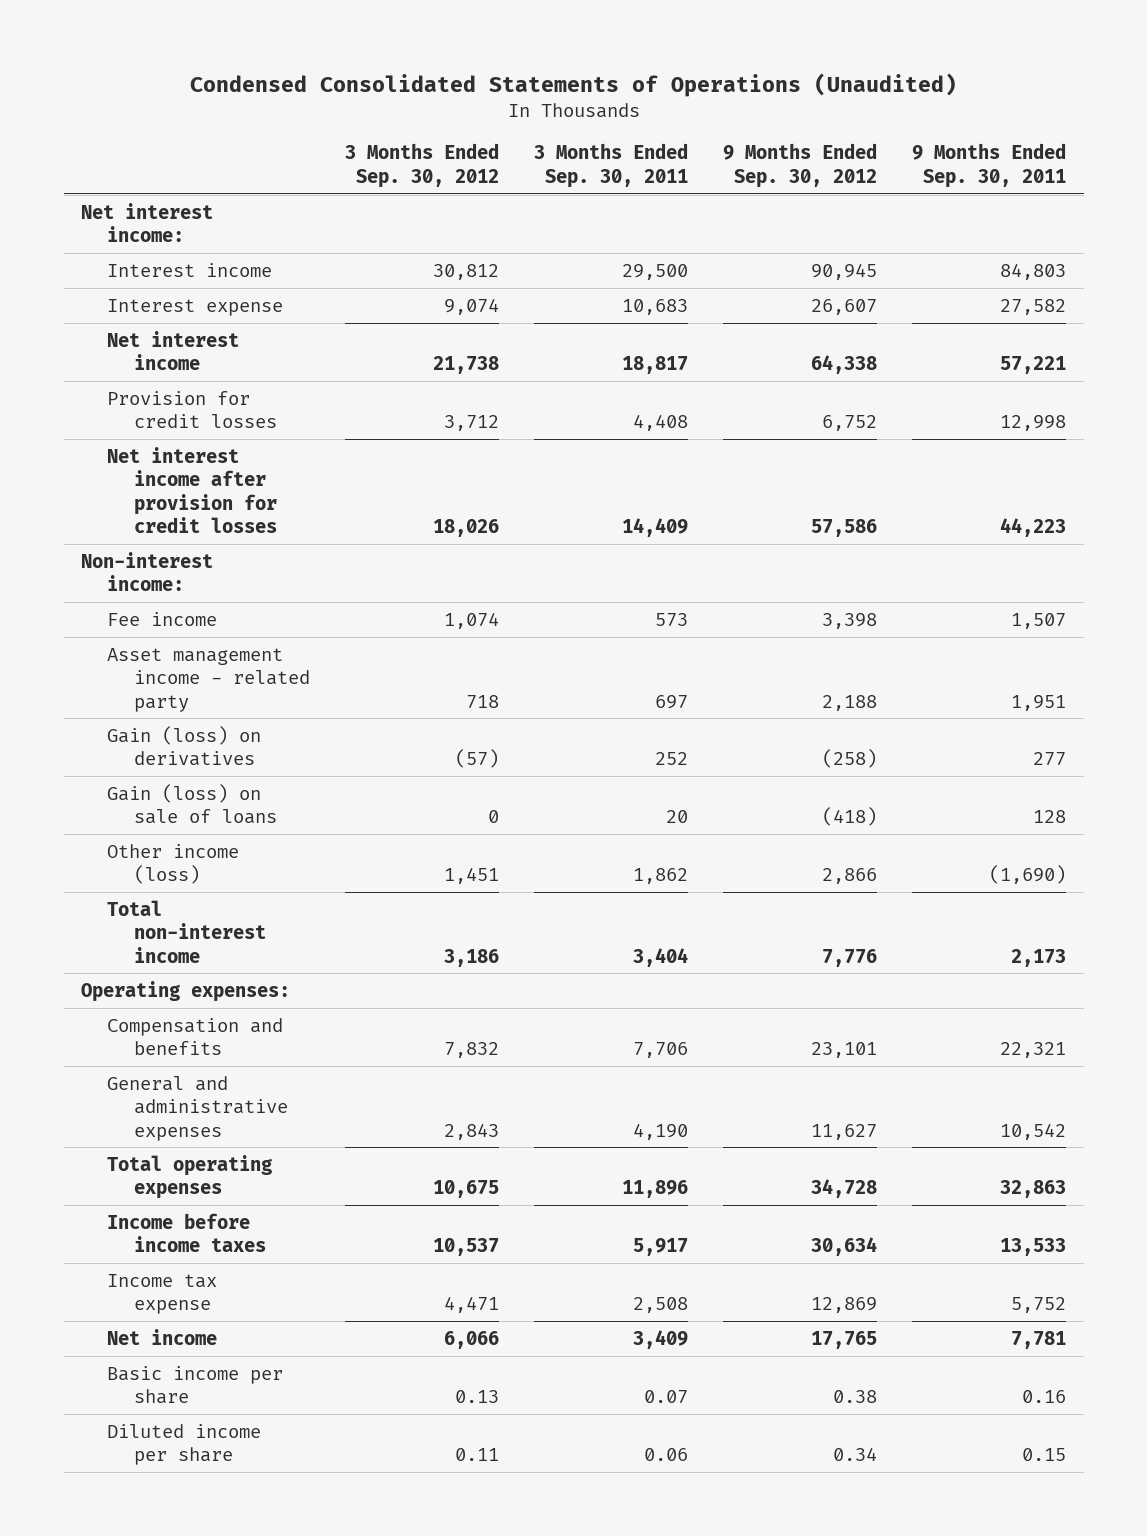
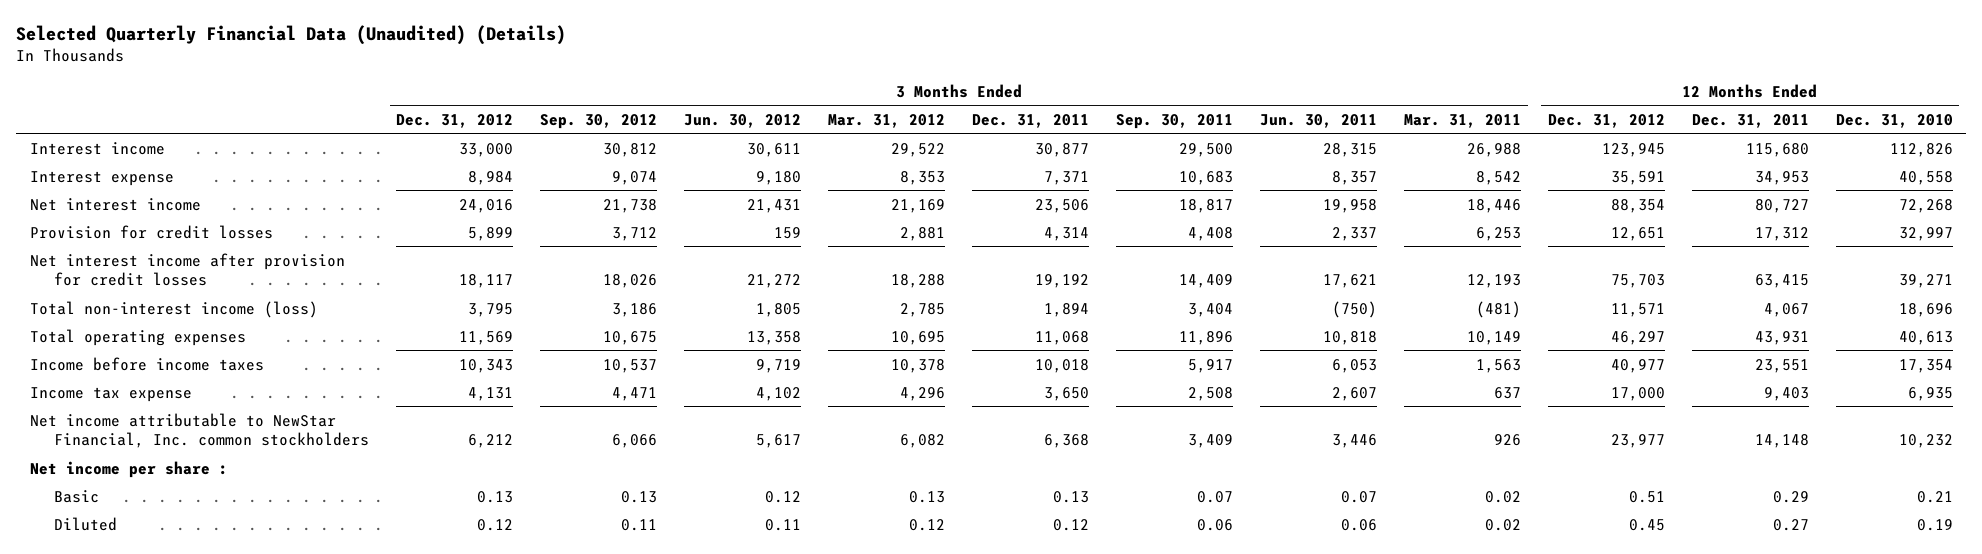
- Condensed Consolidated Statements of Operations (Unaudited)
+ Selected Quarterly Financial Data (Unaudited) (Details)
- | 3 Months Ended Sep. 30, 2012 | 3 Months Ended Sep. 30, 2011 | 9 Months Ended Sep. 30, 2012 | 9 Months Ended Sep. 30, 2011
+ | 3 Months Ended Dec. 31, 2012 | 3 Months Ended Sep. 30, 2012 | 3 Months Ended Jun. 30, 2012 | 3 Months Ended Mar. 31, 2012 | 3 Months Ended Dec. 31, 2011 | 3 Months Ended Sep. 30, 2011 | 3 Months Ended Jun. 30, 2011 | 3 Months Ended Mar. 31, 2011 | 12 Months Ended Dec. 31, 2012 | 12 Months Ended Dec. 31, 2011 | 12 Months Ended Dec. 31, 2010
- Net interest income:
- Non-interest income:
- Fee income | 1,074 | 573 | 3,398 | 1,507
- Asset management income - related party | 718 | 697 | 2,188 | 1,951
- Gain (loss) on derivatives | (57) | 252 | (258) | 277
- Gain (loss) on sale of loans | 0 | 20 | (418) | 128
- Other income (loss) | 1,451 | 1,862 | 2,866 | (1,690)
- Total non-interest income | 3,186 | 3,404 | 7,776 | 2,173
- Operating expenses:
- Compensation and benefits | 7,832 | 7,706 | 23,101 | 22,321
- General and administrative expenses | 2,843 | 4,190 | 11,627 | 10,542
+ Total non-interest income (loss) | 3,795 | 3,186 | 1,805 | 2,785 | 1,894 | 3,404 | (750) | (481) | 11,571 | 4,067 | 18,696
- Net income | 6,066 | 3,409 | 17,765 | 7,781
- Basic income per share | 0.13 | 0.07 | 0.38 | 0.16
- Diluted income per share | 0.11 | 0.06 | 0.34 | 0.15
+ Net income attributable to NewStar Financial, Inc. common stockholders | 6,212 | 6,066 | 5,617 | 6,082 | 6,368 | 3,409 | 3,446 | 926 | 23,977 | 14,148 | 10,232
+ Net income per share :
+ Basic | 0.13 | 0.13 | 0.12 | 0.13 | 0.13 | 0.07 | 0.07 | 0.02 | 0.51 | 0.29 | 0.21
+ Diluted | 0.12 | 0.11 | 0.11 | 0.12 | 0.12 | 0.06 | 0.06 | 0.02 | 0.45 | 0.27 | 0.19

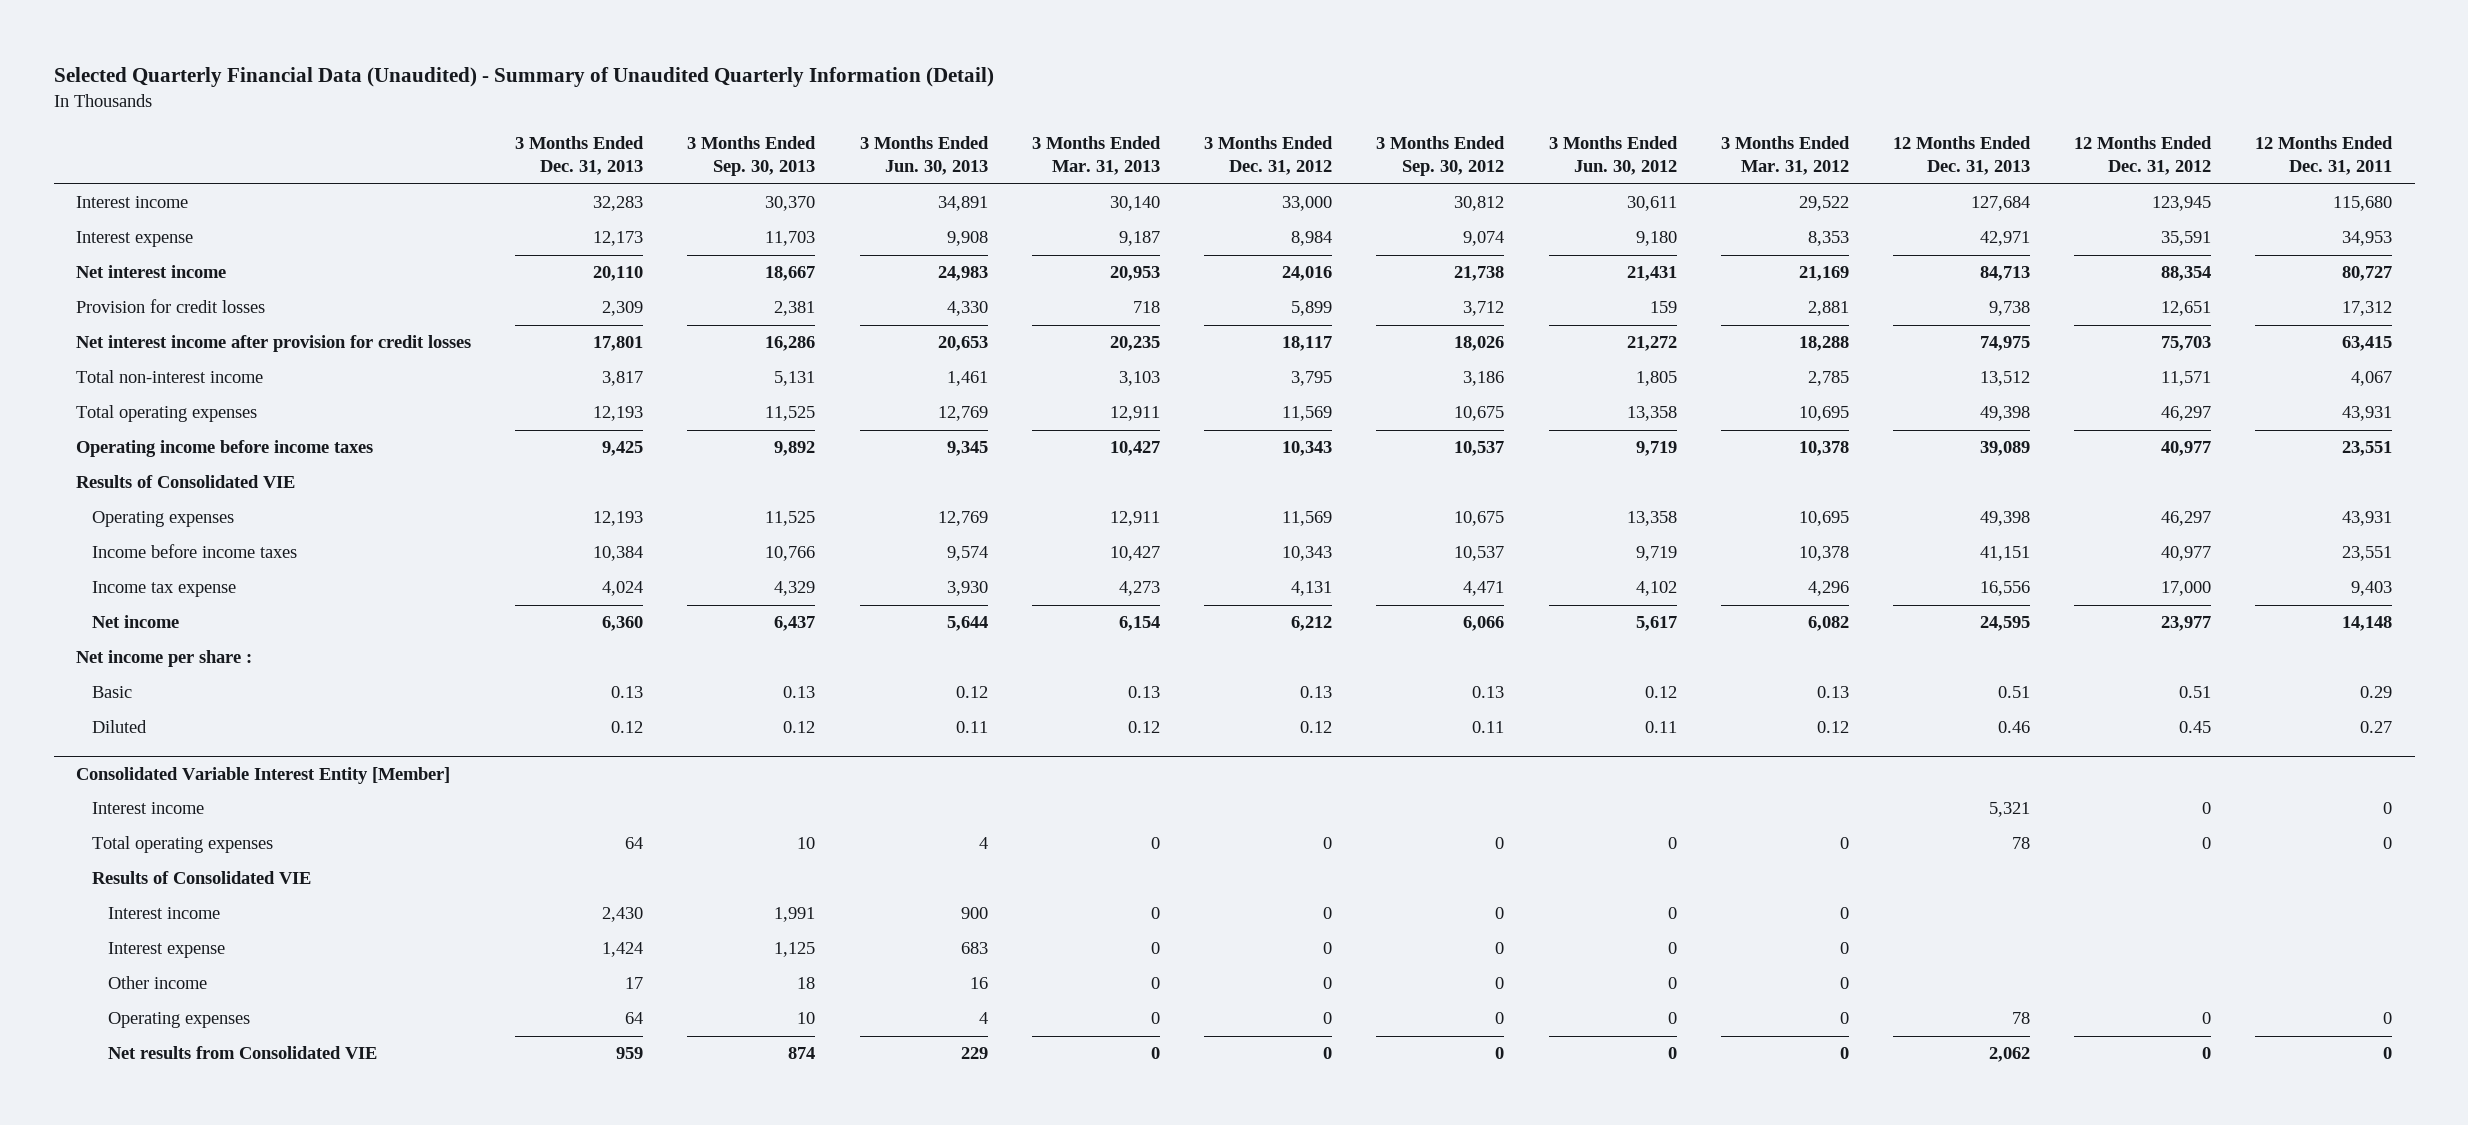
- Selected Quarterly Financial Data (Unaudited) (Details)
+ Selected Quarterly Financial Data (Unaudited) - Summary of Unaudited Quarterly Information (Detail)
- | 3 Months Ended Dec. 31, 2012 | 3 Months Ended Sep. 30, 2012 | 3 Months Ended Jun. 30, 2012 | 3 Months Ended Mar. 31, 2012 | 3 Months Ended Dec. 31, 2011 | 3 Months Ended Sep. 30, 2011 | 3 Months Ended Jun. 30, 2011 | 3 Months Ended Mar. 31, 2011 | 12 Months Ended Dec. 31, 2012 | 12 Months Ended Dec. 31, 2011 | 12 Months Ended Dec. 31, 2010
+ | 3 Months Ended Dec. 31, 2013 | 3 Months Ended Sep. 30, 2013 | 3 Months Ended Jun. 30, 2013 | 3 Months Ended Mar. 31, 2013 | 3 Months Ended Dec. 31, 2012 | 3 Months Ended Sep. 30, 2012 | 3 Months Ended Jun. 30, 2012 | 3 Months Ended Mar. 31, 2012 | 12 Months Ended Dec. 31, 2013 | 12 Months Ended Dec. 31, 2012 | 12 Months Ended Dec. 31, 2011
- Total non-interest income (loss) | 3,795 | 3,186 | 1,805 | 2,785 | 1,894 | 3,404 | (750) | (481) | 11,571 | 4,067 | 18,696
+ Total non-interest income | 3,817 | 5,131 | 1,461 | 3,103 | 3,795 | 3,186 | 1,805 | 2,785 | 13,512 | 11,571 | 4,067
+ Operating income before income taxes | 9,425 | 9,892 | 9,345 | 10,427 | 10,343 | 10,537 | 9,719 | 10,378 | 39,089 | 40,977 | 23,551
+ Results of Consolidated VIE
+ Operating expenses | 12,193 | 11,525 | 12,769 | 12,911 | 11,569 | 10,675 | 13,358 | 10,695 | 49,398 | 46,297 | 43,931
- Net income attributable to NewStar Financial, Inc. common stockholders | 6,212 | 6,066 | 5,617 | 6,082 | 6,368 | 3,409 | 3,446 | 926 | 23,977 | 14,148 | 10,232
+ Net income | 6,360 | 6,437 | 5,644 | 6,154 | 6,212 | 6,066 | 5,617 | 6,082 | 24,595 | 23,977 | 14,148
+ Consolidated Variable Interest Entity [Member]
+ Interest income | | | | | | | | | 5,321 | 0 | 0
+ Total operating expenses | 64 | 10 | 4 | 0 | 0 | 0 | 0 | 0 | 78 | 0 | 0
+ Results of Consolidated VIE
+ Interest income | 2,430 | 1,991 | 900 | 0 | 0 | 0 | 0 | 0 | | |
+ Interest expense | 1,424 | 1,125 | 683 | 0 | 0 | 0 | 0 | 0 | | |
+ Other income | 17 | 18 | 16 | 0 | 0 | 0 | 0 | 0 | | |
+ Operating expenses | 64 | 10 | 4 | 0 | 0 | 0 | 0 | 0 | 78 | 0 | 0
+ Net results from Consolidated VIE | 959 | 874 | 229 | 0 | 0 | 0 | 0 | 0 | 2,062 | 0 | 0

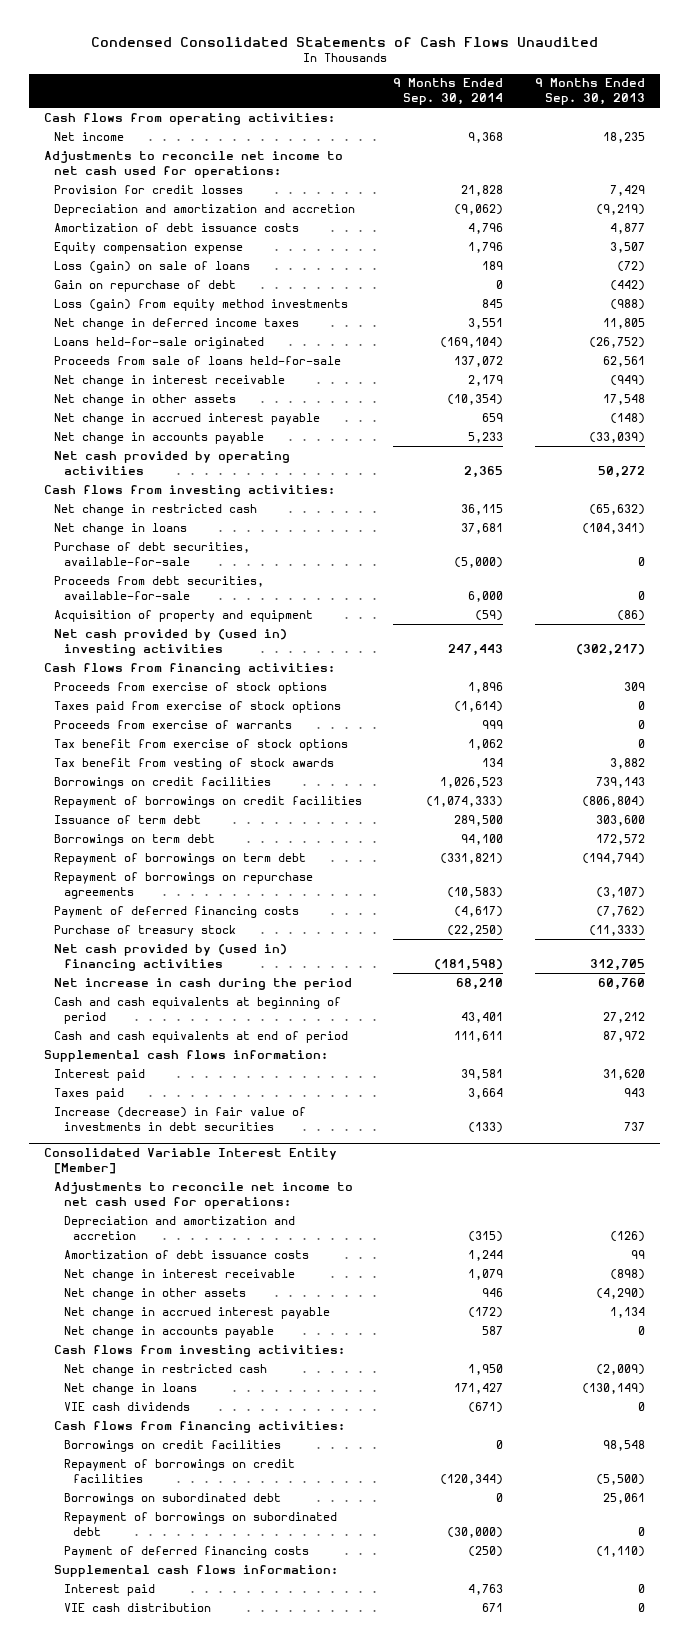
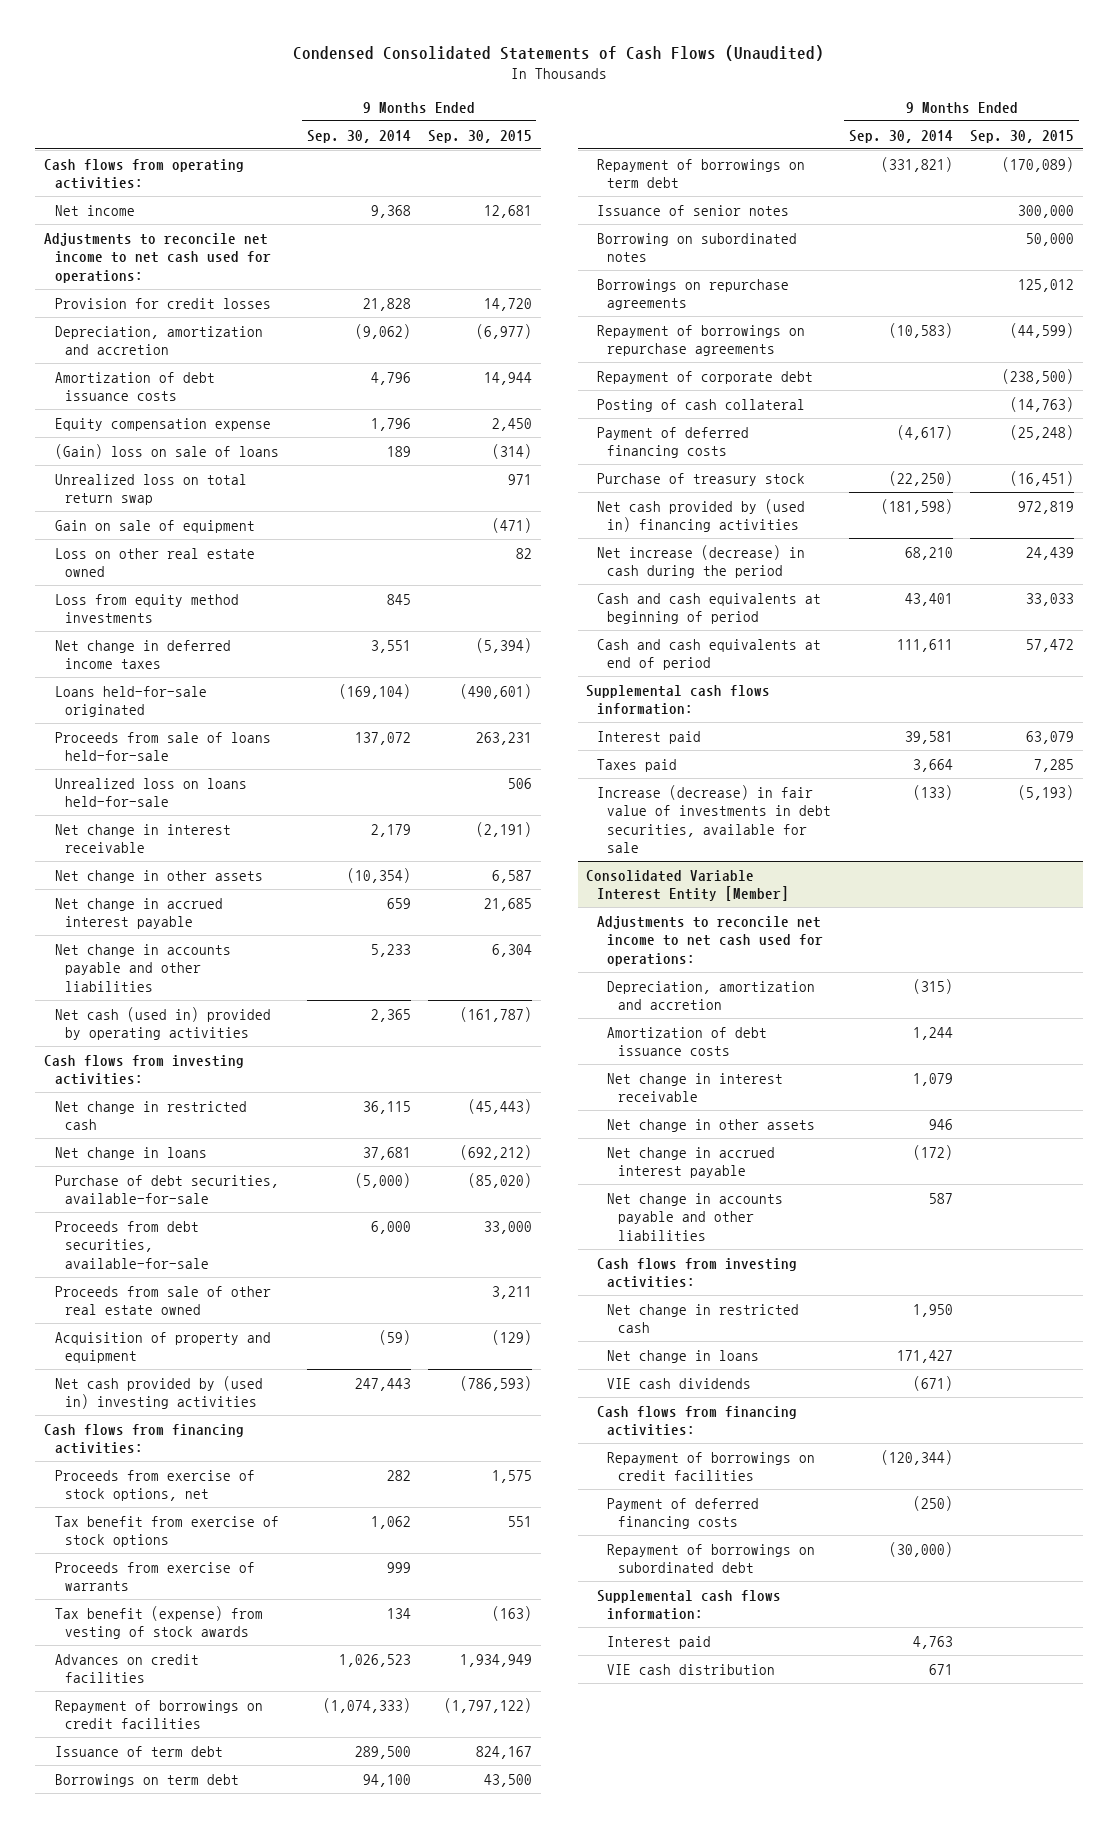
- Condensed Consolidated Statements of Cash Flows Unaudited
+ Condensed Consolidated Statements of Cash Flows (Unaudited)
- | 9 Months Ended Sep. 30, 2014 | 9 Months Ended Sep. 30, 2013
+ | 9 Months Ended Sep. 30, 2014 | 9 Months Ended Sep. 30, 2015
- Depreciation and amortization and accretion | (9,062) | (9,219)
+ Depreciation, amortization and accretion | (9,062) | (6,977)
- Loss (gain) on sale of loans | 189 | (72)
- Gain on repurchase of debt | 0 | (442)
- Loss (gain) from equity method investments | 845 | (988)
+ (Gain) loss on sale of loans | 189 | (314)
+ Unrealized loss on total return swap | | 971
+ Gain on sale of equipment | | (471)
+ Loss on other real estate owned | | 82
+ Loss from equity method investments | 845 |
+ Unrealized loss on loans held-for-sale | | 506
- Net change in accounts payable | 5,233 | (33,039)
- Net cash provided by operating activities | 2,365 | 50,272
+ Net change in accounts payable and other liabilities | 5,233 | 6,304
+ Net cash (used in) provided by operating activities | 2,365 | (161,787)
+ Proceeds from sale of other real estate owned | | 3,211
- Proceeds from exercise of stock options | 1,896 | 309
- Taxes paid from exercise of stock options | (1,614) | 0
+ Proceeds from exercise of stock options, net | 282 | 1,575
- Tax benefit from vesting of stock awards | 134 | 3,882
- Borrowings on credit facilities | 1,026,523 | 739,143
moved down: Proceeds from exercise of warrants | 999 |
+ Tax benefit (expense) from vesting of stock awards | 134 | (163)
+ Advances on credit facilities | 1,026,523 | 1,934,949
+ Issuance of senior notes | | 300,000
+ Borrowing on subordinated notes | | 50,000
+ Borrowings on repurchase agreements | | 125,012
+ Repayment of corporate debt | | (238,500)
+ Posting of cash collateral | | (14,763)
- Net increase in cash during the period | 68,210 | 60,760
+ Net increase (decrease) in cash during the period | 68,210 | 24,439
- Increase (decrease) in fair value of investments in debt securities | (133) | 737
+ Increase (decrease) in fair value of investments in debt securities, available for sale | (133) | (5,193)
@ Consolidated Variable Interest Entity [Member]
- Depreciation and amortization and accretion | (315) | (126)
+ Depreciation, amortization and accretion | (315) |
- Net change in accounts payable | 587 | 0
+ Net change in accounts payable and other liabilities | 587 |
- Borrowings on credit facilities | 0 | 98,548
- Borrowings on subordinated debt | 0 | 25,061
moved down: Repayment of borrowings on subordinated debt | (30,000) |

